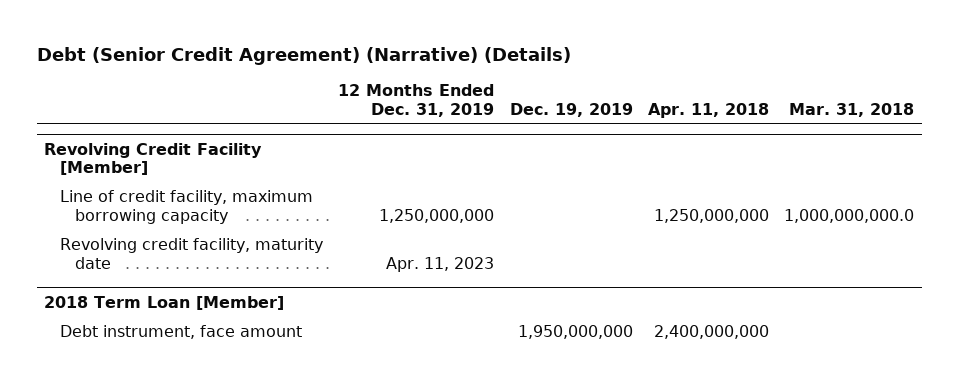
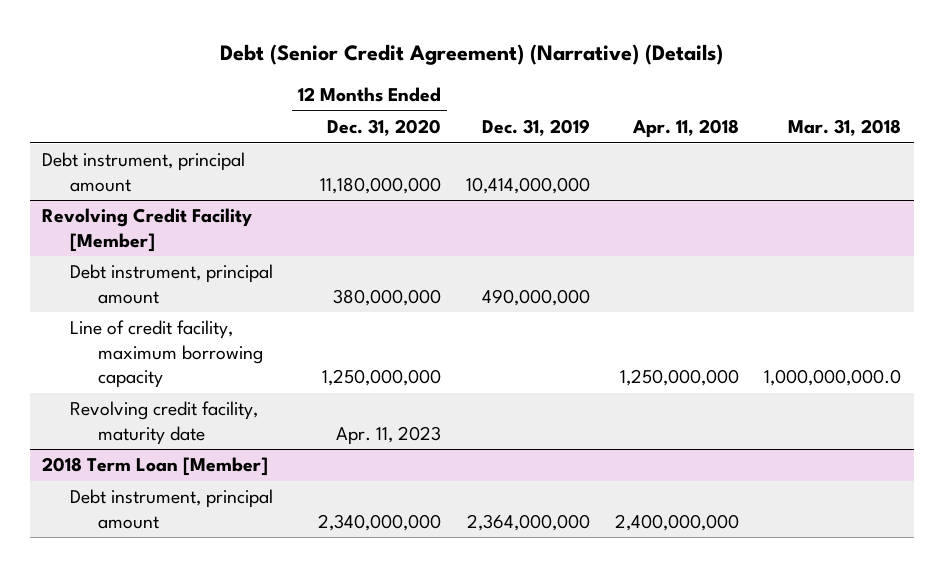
- | 12 Months Ended Dec. 31, 2019 | Dec. 19, 2019 | Apr. 11, 2018 | Mar. 31, 2018
+ | 12 Months Ended Dec. 31, 2020 | Dec. 31, 2019 | Apr. 11, 2018 | Mar. 31, 2018
+ Debt instrument, principal amount | 11,180,000,000 | 10,414,000,000 | |
@ Revolving Credit Facility [Member]
+ Debt instrument, principal amount | 380,000,000 | 490,000,000 | |
@ 2018 Term Loan [Member]
- Debt instrument, face amount | | 1,950,000,000 | 2,400,000,000 |
+ Debt instrument, principal amount | 2,340,000,000 | 2,364,000,000 | 2,400,000,000 |

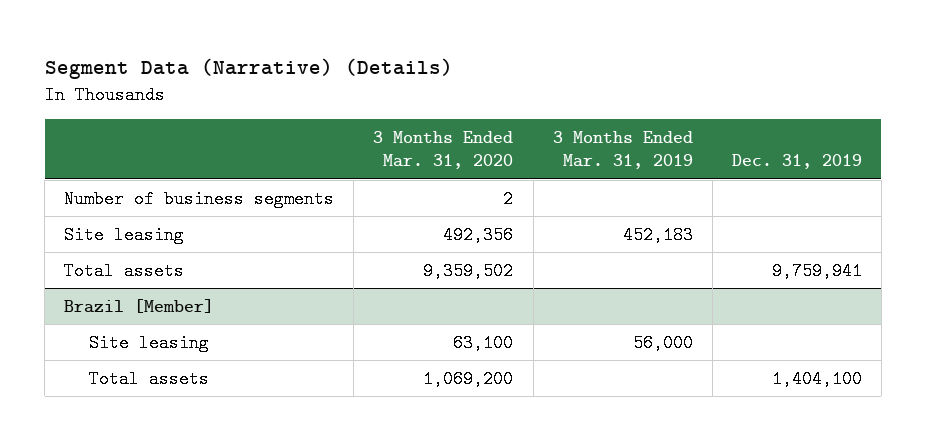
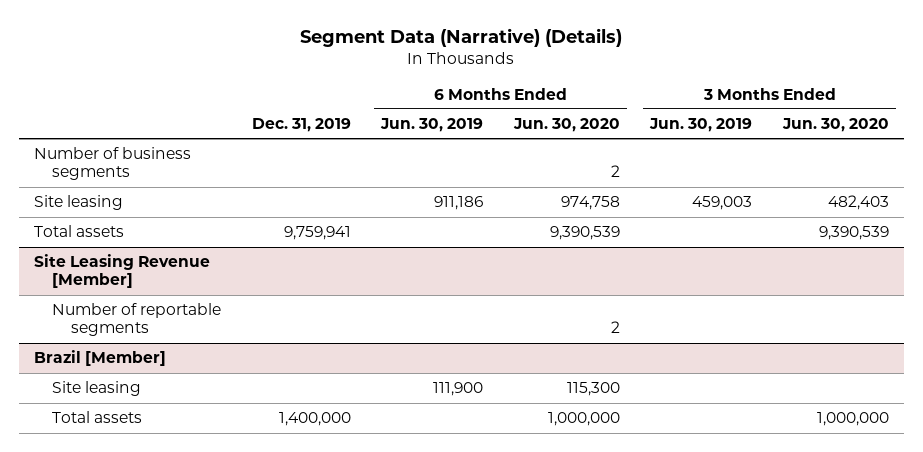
- | 3 Months Ended Mar. 31, 2020 | 3 Months Ended Mar. 31, 2019 | Dec. 31, 2019
+ | Dec. 31, 2019 | 6 Months Ended Jun. 30, 2019 | 6 Months Ended Jun. 30, 2020 | 3 Months Ended Jun. 30, 2019 | 3 Months Ended Jun. 30, 2020
+ Site Leasing Revenue [Member]
+ Number of reportable segments | | | 2 | |
@ Brazil [Member]
- Total assets | 1,069,200 | | 1,404,100
+ Total assets | 1,400,000 | | 1,000,000 | | 1,000,000

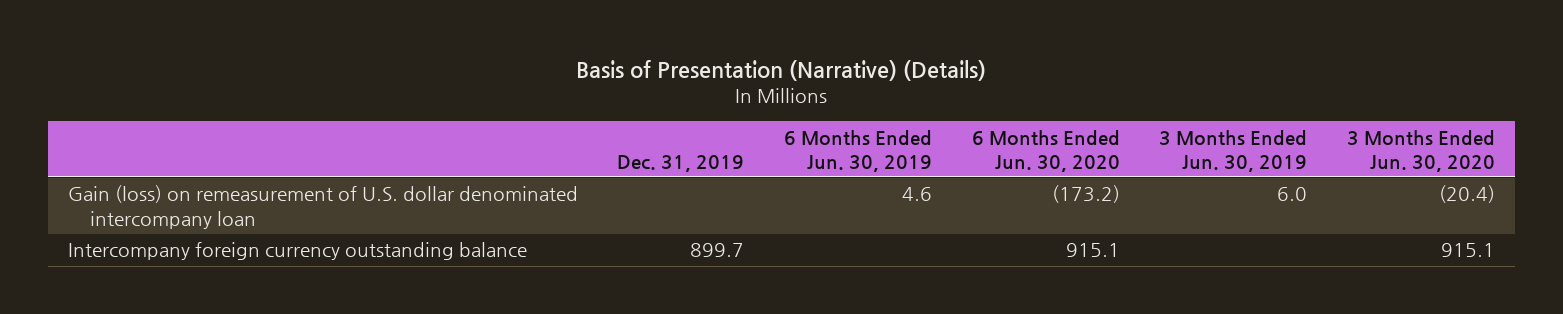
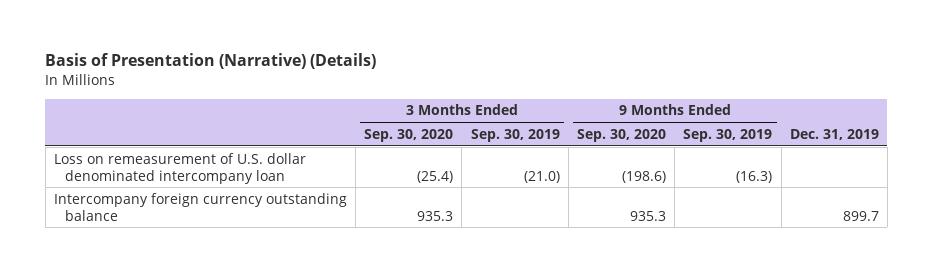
- | Dec. 31, 2019 | 6 Months Ended Jun. 30, 2019 | 6 Months Ended Jun. 30, 2020 | 3 Months Ended Jun. 30, 2019 | 3 Months Ended Jun. 30, 2020
+ | 3 Months Ended Sep. 30, 2020 | 3 Months Ended Sep. 30, 2019 | 9 Months Ended Sep. 30, 2020 | 9 Months Ended Sep. 30, 2019 | Dec. 31, 2019
- Gain (loss) on remeasurement of U.S. dollar denominated intercompany loan | | 4.6 | (173.2) | 6.0 | (20.4)
+ Loss on remeasurement of U.S. dollar denominated intercompany loan | (25.4) | (21.0) | (198.6) | (16.3) |

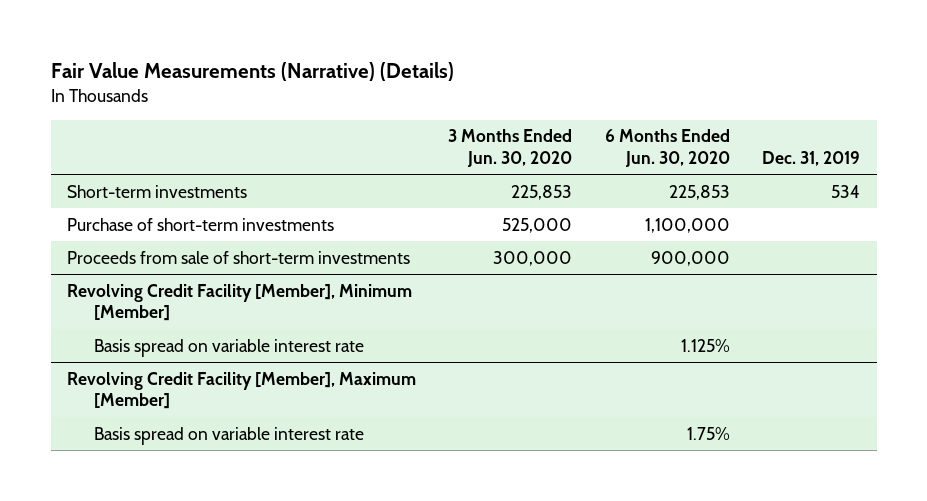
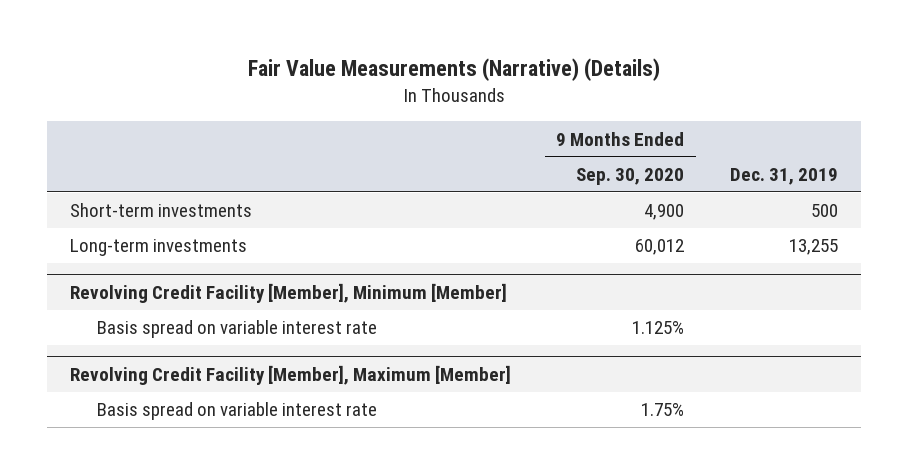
- | 3 Months Ended Jun. 30, 2020 | 6 Months Ended Jun. 30, 2020 | Dec. 31, 2019
+ | 9 Months Ended Sep. 30, 2020 | Dec. 31, 2019
- Short-term investments | 225,853 | 225,853 | 534
- Purchase of short-term investments | 525,000 | 1,100,000 |
- Proceeds from sale of short-term investments | 300,000 | 900,000 |
+ Short-term investments | 4,900 | 500
+ Long-term investments | 60,012 | 13,255

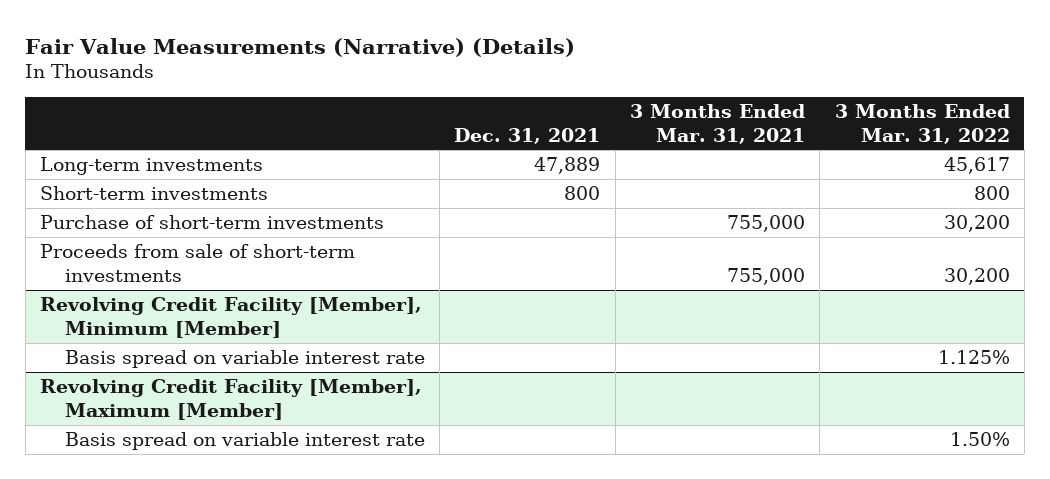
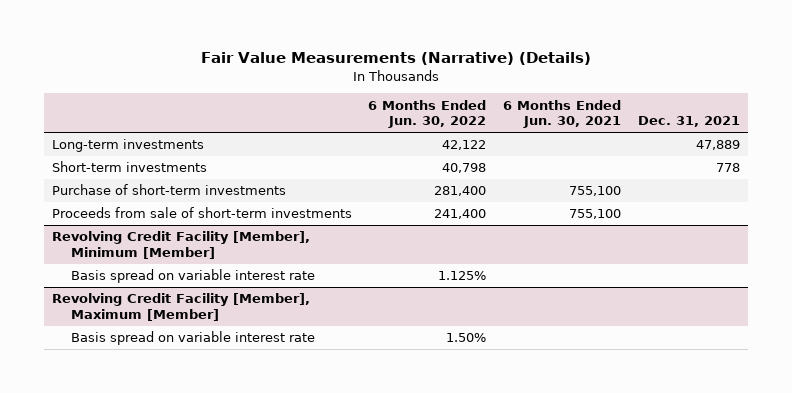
- | Dec. 31, 2021 | 3 Months Ended Mar. 31, 2021 | 3 Months Ended Mar. 31, 2022
+ | 6 Months Ended Jun. 30, 2022 | 6 Months Ended Jun. 30, 2021 | Dec. 31, 2021
- Short-term investments | 800 | | 800
+ Short-term investments | 40,798 | | 778

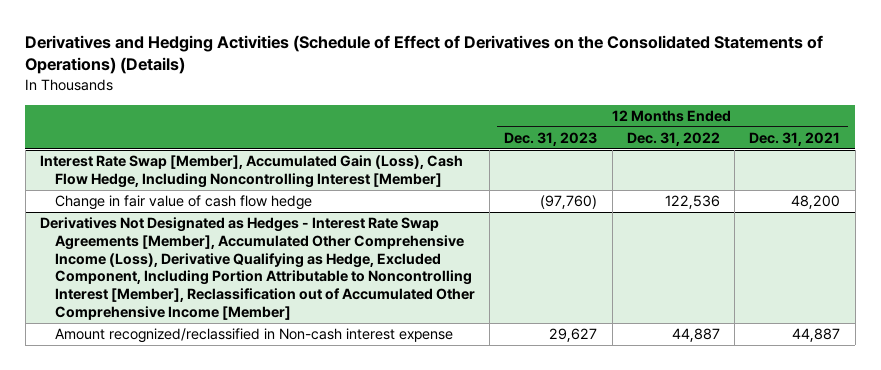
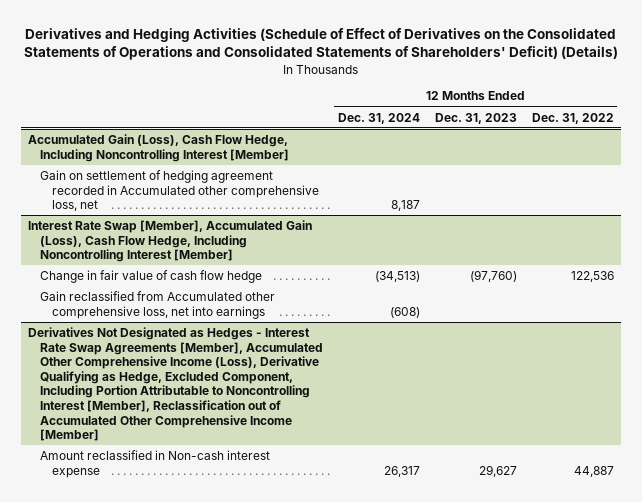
- Derivatives and Hedging Activities (Schedule of Effect of Derivatives on the Consolidated Statements of Operations) (Details)
+ Derivatives and Hedging Activities (Schedule of Effect of Derivatives on the Consolidated Statements of Operations and Consolidated Statements of Shareholders' Deficit) (Details)
- | 12 Months Ended Dec. 31, 2023 | 12 Months Ended Dec. 31, 2022 | 12 Months Ended Dec. 31, 2021
+ | 12 Months Ended Dec. 31, 2024 | 12 Months Ended Dec. 31, 2023 | 12 Months Ended Dec. 31, 2022
+ Accumulated Gain (Loss), Cash Flow Hedge, Including Noncontrolling Interest [Member]
+ Gain on settlement of hedging agreement recorded in Accumulated other comprehensive loss, net | 8,187 | |
@ Interest Rate Swap [Member], Accumulated Gain (Loss), Cash Flow Hedge, Including Noncontrolling Interest [Member]
+ Gain reclassified from Accumulated other comprehensive loss, net into earnings | (608) | |
@ Derivatives Not Designated as Hedges - Interest Rate Swap Agreements [Member], Accumulated Other Comprehensive Income (Loss), Derivative Qualifying as Hedge, Excluded Component, Including Portion Attributable to Noncontrolling Interest [Member], Reclassification out of Accumulated Other Comprehensive Income [Member]
- Amount recognized/reclassified in Non-cash interest expense | 29,627 | 44,887 | 44,887
+ Amount reclassified in Non-cash interest expense | 26,317 | 29,627 | 44,887

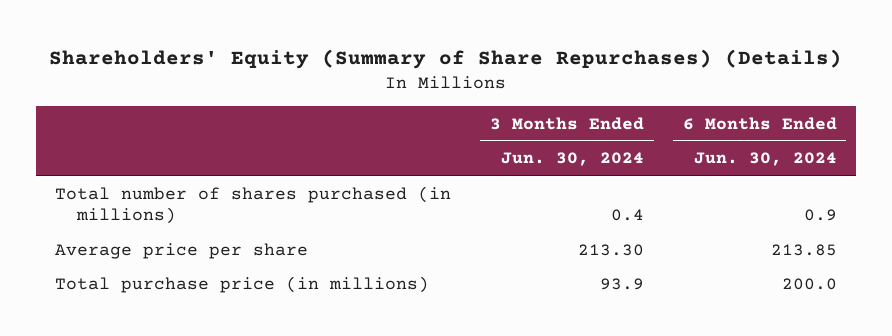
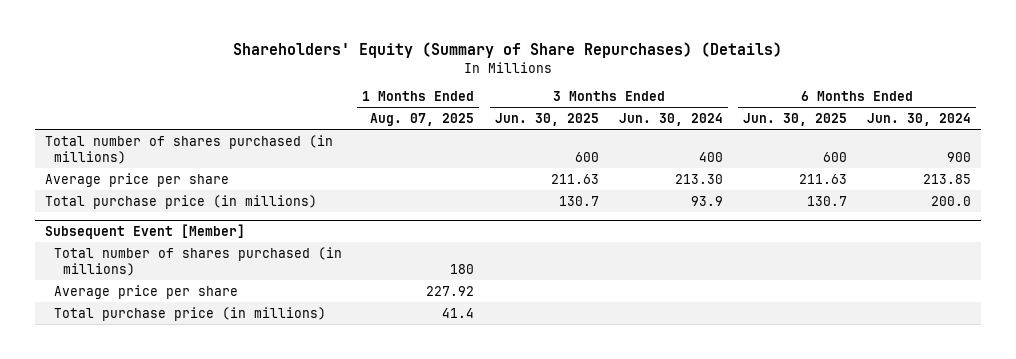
- | 3 Months Ended Jun. 30, 2024 | 6 Months Ended Jun. 30, 2024
+ | 1 Months Ended Aug. 07, 2025 | 3 Months Ended Jun. 30, 2025 | 3 Months Ended Jun. 30, 2024 | 6 Months Ended Jun. 30, 2025 | 6 Months Ended Jun. 30, 2024
- Total number of shares purchased (in millions) | 0.4 | 0.9
+ Total number of shares purchased (in millions) | | 600 | 400 | 600 | 900
+ Subsequent Event [Member]
+ Total number of shares purchased (in millions) | 180 | | | |
+ Average price per share | 227.92 | | | |
+ Total purchase price (in millions) | 41.4 | | | |

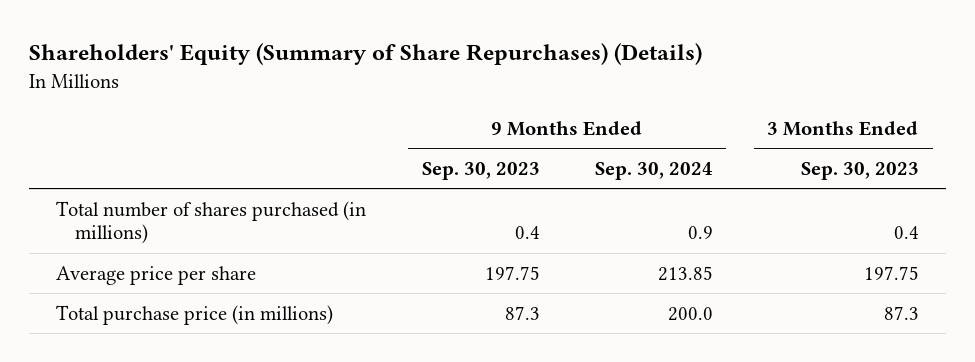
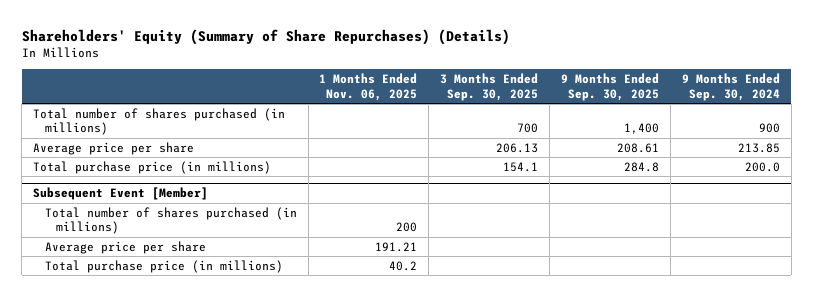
- | 9 Months Ended Sep. 30, 2023 | 9 Months Ended Sep. 30, 2024 | 3 Months Ended Sep. 30, 2023
+ | 1 Months Ended Nov. 06, 2025 | 3 Months Ended Sep. 30, 2025 | 9 Months Ended Sep. 30, 2025 | 9 Months Ended Sep. 30, 2024
- Total number of shares purchased (in millions) | 0.4 | 0.9 | 0.4
+ Total number of shares purchased (in millions) | | 700 | 1,400 | 900
+ Subsequent Event [Member]
+ Total number of shares purchased (in millions) | 200 | | |
+ Average price per share | 191.21 | | |
+ Total purchase price (in millions) | 40.2 | | |

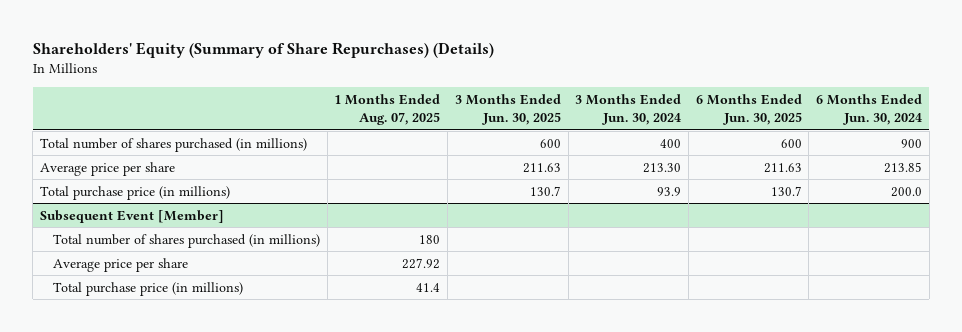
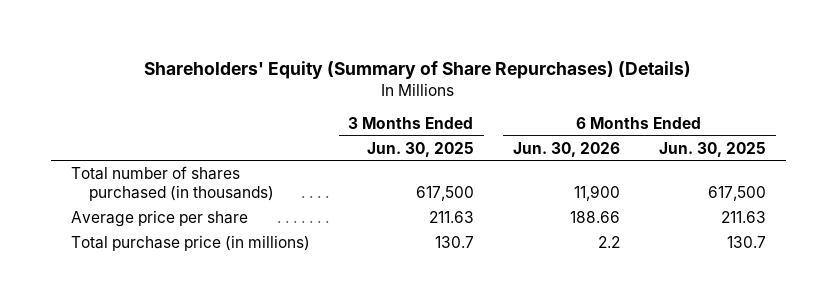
- | 1 Months Ended Aug. 07, 2025 | 3 Months Ended Jun. 30, 2025 | 3 Months Ended Jun. 30, 2024 | 6 Months Ended Jun. 30, 2025 | 6 Months Ended Jun. 30, 2024
+ | 3 Months Ended Jun. 30, 2025 | 6 Months Ended Jun. 30, 2026 | 6 Months Ended Jun. 30, 2025
- Total number of shares purchased (in millions) | | 600 | 400 | 600 | 900
+ Total number of shares purchased (in thousands) | 617,500 | 11,900 | 617,500
- Subsequent Event [Member]
- Total number of shares purchased (in millions) | 180 | | | |
- Average price per share | 227.92 | | | |
- Total purchase price (in millions) | 41.4 | | | |

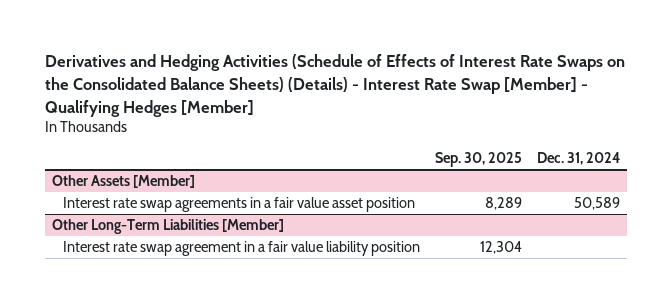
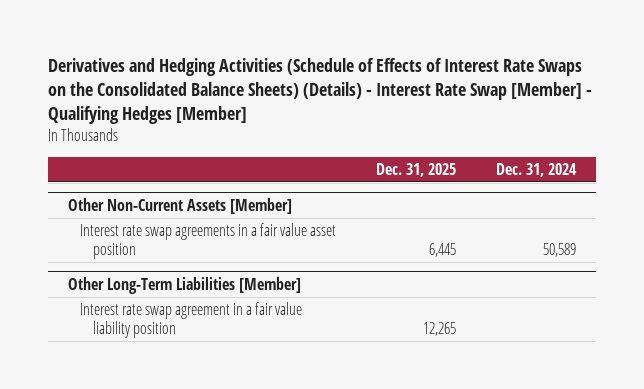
- | Sep. 30, 2025 | Dec. 31, 2024
+ | Dec. 31, 2025 | Dec. 31, 2024
- Other Assets [Member]
+ Other Non-Current Assets [Member]

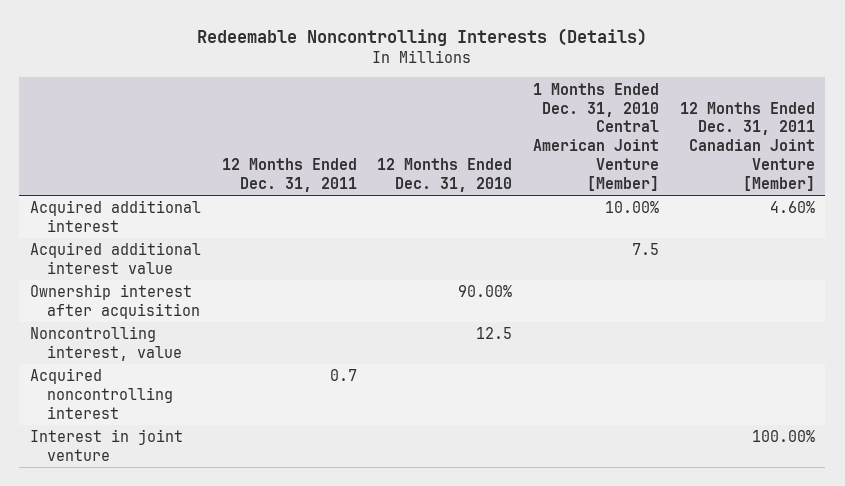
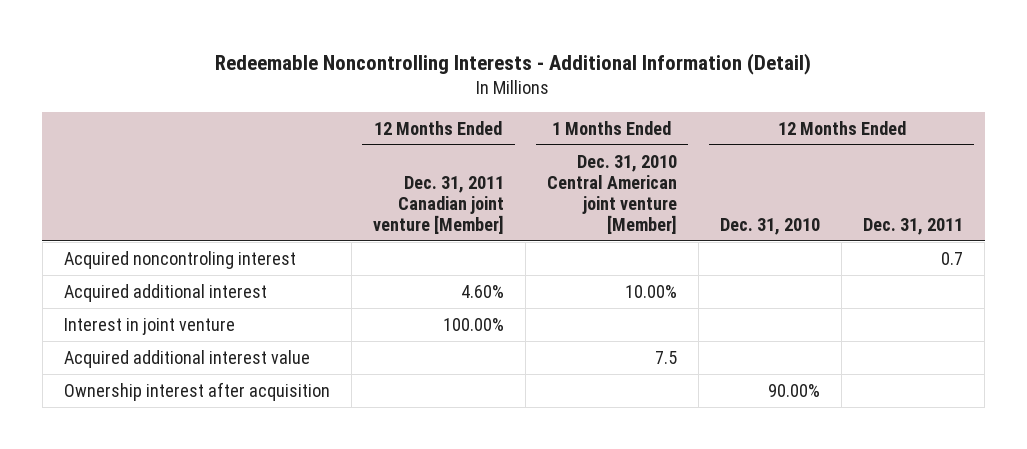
- Redeemable Noncontrolling Interests (Details)
+ Redeemable Noncontrolling Interests - Additional Information (Detail)
- | 12 Months Ended Dec. 31, 2011 | 12 Months Ended Dec. 31, 2010 | 1 Months Ended Dec. 31, 2010 Central American Joint Venture [Member] | 12 Months Ended Dec. 31, 2011 Canadian Joint Venture [Member]
+ | 12 Months Ended Dec. 31, 2011 Canadian joint venture [Member] | 1 Months Ended Dec. 31, 2010 Central American joint venture [Member] | 12 Months Ended Dec. 31, 2010 | 12 Months Ended Dec. 31, 2011
+ Acquired noncontroling interest | | | | 0.7
moved up: Interest in joint venture | 100.00% | | |
- Noncontrolling interest, value | | 12.5 | |
- Acquired noncontrolling interest | 0.7 | | |

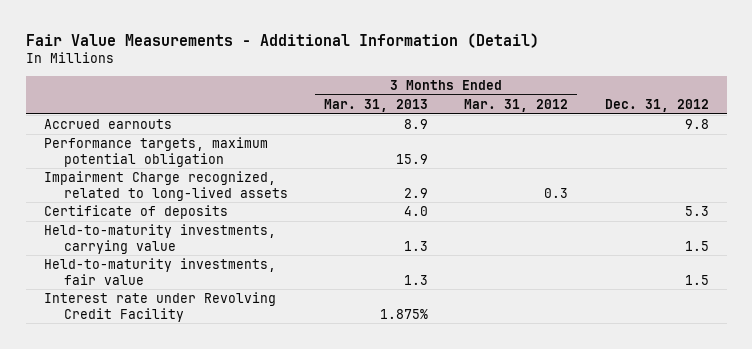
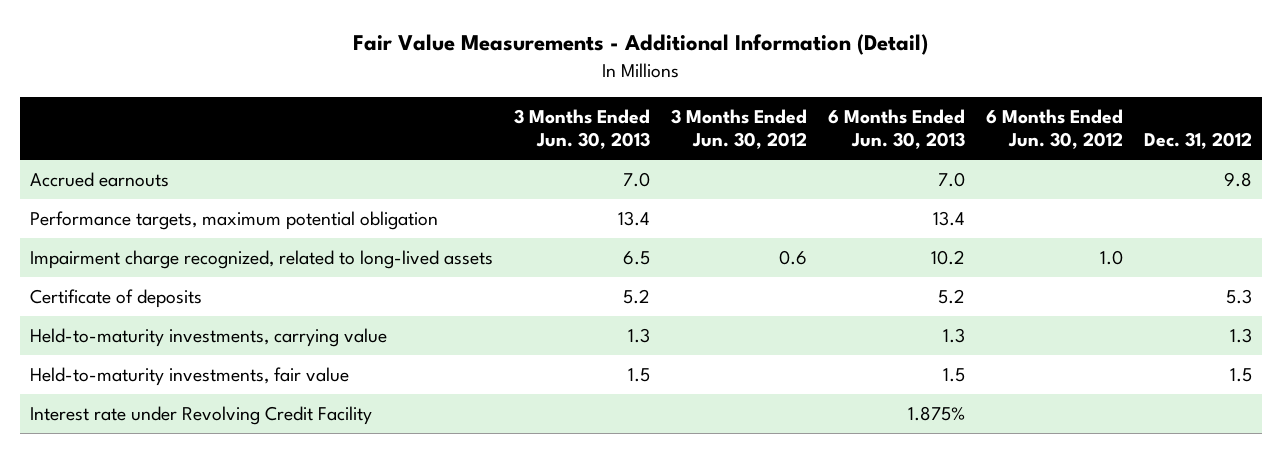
- | 3 Months Ended Mar. 31, 2013 | 3 Months Ended Mar. 31, 2012 | Dec. 31, 2012
+ | 3 Months Ended Jun. 30, 2013 | 3 Months Ended Jun. 30, 2012 | 6 Months Ended Jun. 30, 2013 | 6 Months Ended Jun. 30, 2012 | Dec. 31, 2012
- Impairment Charge recognized, related to long-lived assets | 2.9 | 0.3 |
+ Impairment charge recognized, related to long-lived assets | 6.5 | 0.6 | 10.2 | 1.0 |
- Held-to-maturity investments, carrying value | 1.3 | | 1.5
+ Held-to-maturity investments, carrying value | 1.3 | | 1.3 | | 1.3

